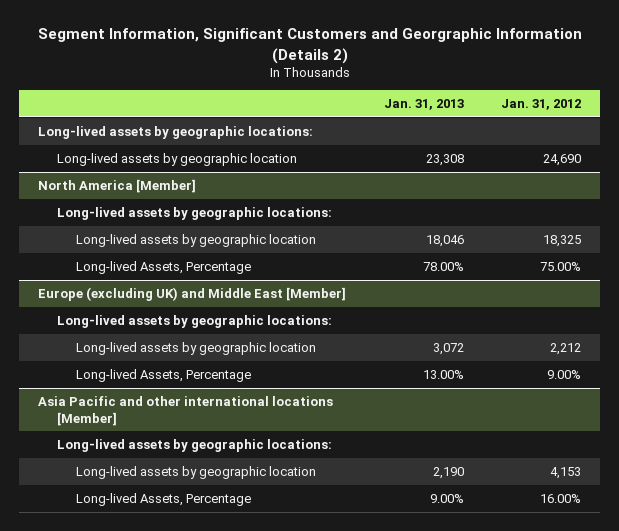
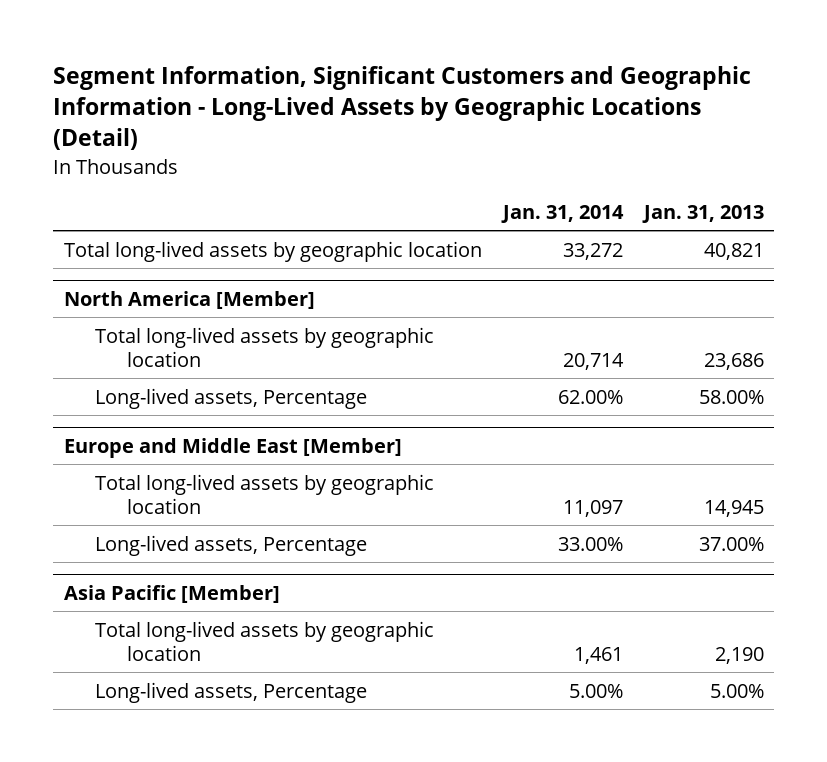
- Segment Information, Significant Customers and Georgraphic Information (Details 2)
+ Segment Information, Significant Customers and Geographic Information - Long-Lived Assets by Geographic Locations (Detail)
- | Jan. 31, 2013 | Jan. 31, 2012
+ | Jan. 31, 2014 | Jan. 31, 2013
- Long-lived assets by geographic locations:
- Long-lived assets by geographic location | 23,308 | 24,690
+ Total long-lived assets by geographic location | 33,272 | 40,821
@ North America [Member]
- Long-lived assets by geographic locations:
- Long-lived assets by geographic location | 18,046 | 18,325
- Long-lived Assets, Percentage | 78.00% | 75.00%
- Europe (excluding UK) and Middle East [Member]
- Long-lived assets by geographic locations:
- Long-lived assets by geographic location | 3,072 | 2,212
- Long-lived Assets, Percentage | 13.00% | 9.00%
- Asia Pacific and other international locations [Member]
- Long-lived assets by geographic locations:
- Long-lived assets by geographic location | 2,190 | 4,153
- Long-lived Assets, Percentage | 9.00% | 16.00%
@ North America [Member]
+ Total long-lived assets by geographic location | 20,714 | 23,686
+ Long-lived assets, Percentage | 62.00% | 58.00%
+ Europe and Middle East [Member]
+ Total long-lived assets by geographic location | 11,097 | 14,945
+ Long-lived assets, Percentage | 33.00% | 37.00%
+ Asia Pacific [Member]
+ Total long-lived assets by geographic location | 1,461 | 2,190
+ Long-lived assets, Percentage | 5.00% | 5.00%

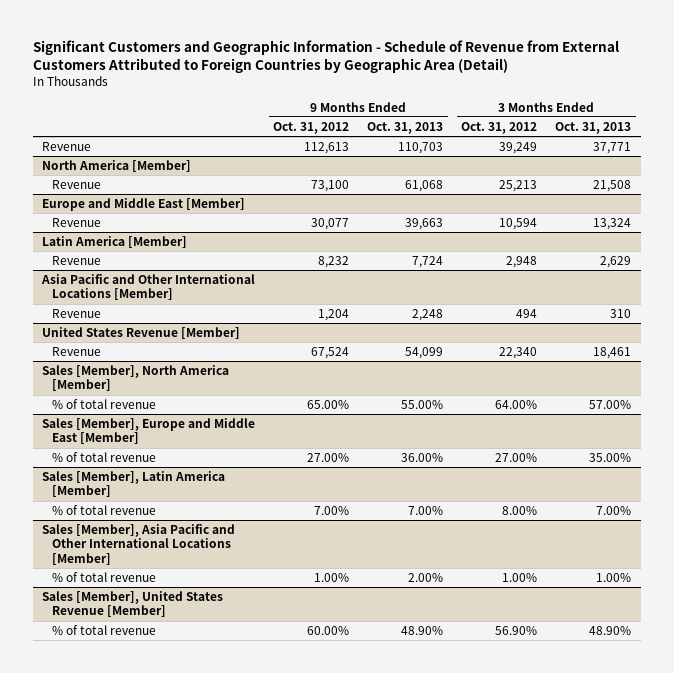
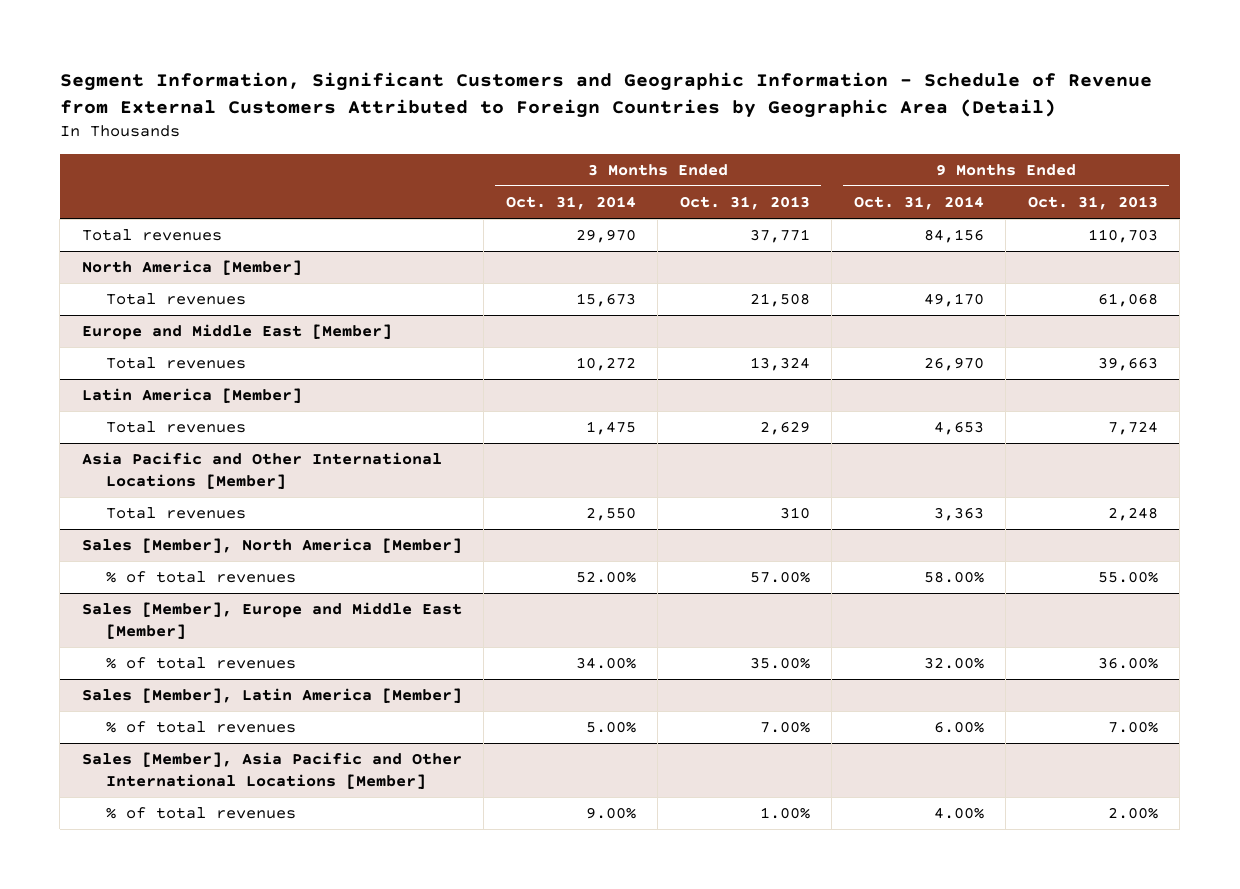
- Significant Customers and Geographic Information - Schedule of Revenue from External Customers Attributed to Foreign Countries by Geographic Area (Detail)
+ Segment Information, Significant Customers and Geographic Information - Schedule of Revenue from External Customers Attributed to Foreign Countries by Geographic Area (Detail)
- | 9 Months Ended Oct. 31, 2012 | 9 Months Ended Oct. 31, 2013 | 3 Months Ended Oct. 31, 2012 | 3 Months Ended Oct. 31, 2013
+ | 3 Months Ended Oct. 31, 2014 | 3 Months Ended Oct. 31, 2013 | 9 Months Ended Oct. 31, 2014 | 9 Months Ended Oct. 31, 2013
- Revenue | 112,613 | 110,703 | 39,249 | 37,771
+ Total revenues | 29,970 | 37,771 | 84,156 | 110,703
@ North America [Member]
- Revenue | 73,100 | 61,068 | 25,213 | 21,508
+ Total revenues | 15,673 | 21,508 | 49,170 | 61,068
@ Europe and Middle East [Member]
- Revenue | 30,077 | 39,663 | 10,594 | 13,324
+ Total revenues | 10,272 | 13,324 | 26,970 | 39,663
@ Latin America [Member]
- Revenue | 8,232 | 7,724 | 2,948 | 2,629
+ Total revenues | 1,475 | 2,629 | 4,653 | 7,724
@ Asia Pacific and Other International Locations [Member]
- Revenue | 1,204 | 2,248 | 494 | 310
- United States Revenue [Member]
- Revenue | 67,524 | 54,099 | 22,340 | 18,461
@ Asia Pacific and Other International Locations [Member]
+ Total revenues | 2,550 | 310 | 3,363 | 2,248
@ Sales [Member], North America [Member]
- % of total revenue | 65.00% | 55.00% | 64.00% | 57.00%
+ % of total revenues | 52.00% | 57.00% | 58.00% | 55.00%
@ Sales [Member], Europe and Middle East [Member]
- % of total revenue | 27.00% | 36.00% | 27.00% | 35.00%
+ % of total revenues | 34.00% | 35.00% | 32.00% | 36.00%
@ Sales [Member], Latin America [Member]
- % of total revenue | 7.00% | 7.00% | 8.00% | 7.00%
+ % of total revenues | 5.00% | 7.00% | 6.00% | 7.00%
@ Sales [Member], Asia Pacific and Other International Locations [Member]
- % of total revenue | 1.00% | 2.00% | 1.00% | 1.00%
- Sales [Member], United States Revenue [Member]
- % of total revenue | 60.00% | 48.90% | 56.90% | 48.90%
@ Sales [Member], Asia Pacific and Other International Locations [Member]
+ % of total revenues | 9.00% | 1.00% | 4.00% | 2.00%

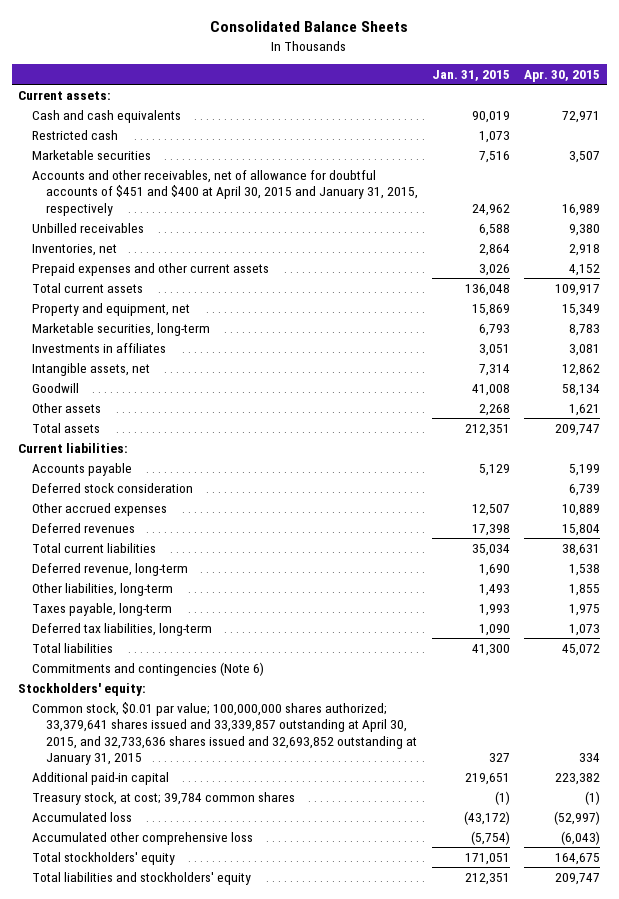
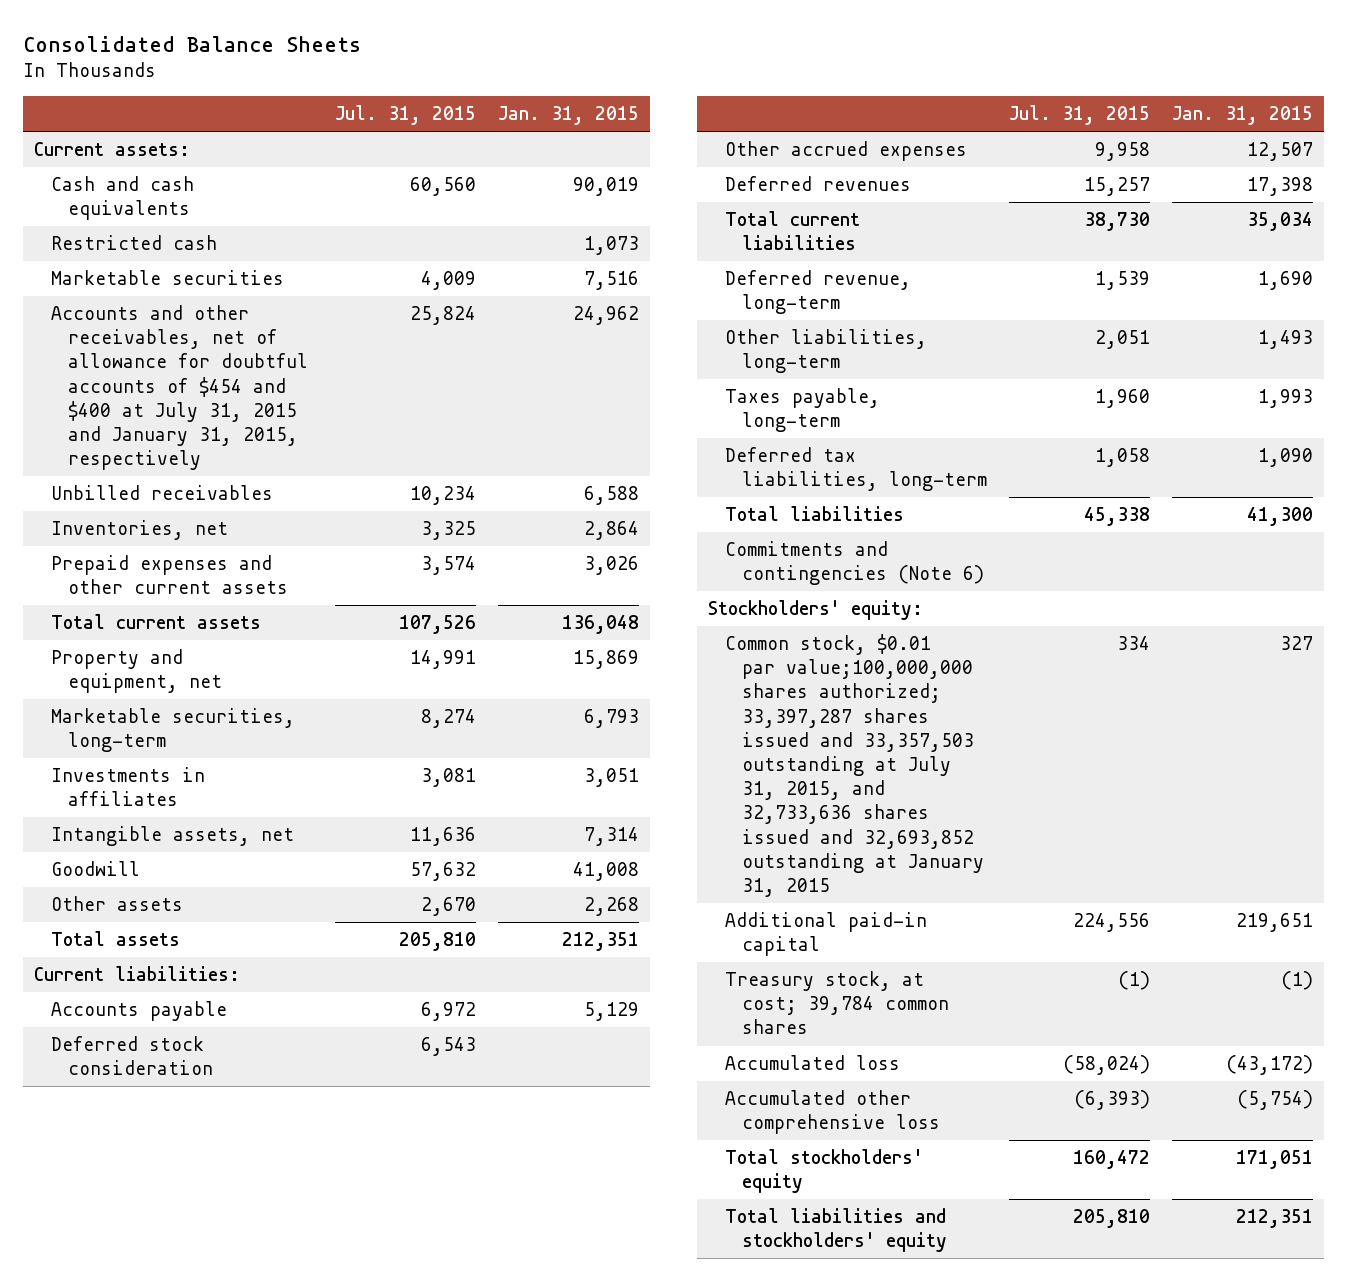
- | Jan. 31, 2015 | Apr. 30, 2015
+ | Jul. 31, 2015 | Jan. 31, 2015
- Accounts and other receivables, net of allowance for doubtful accounts of $451 and $400 at April 30, 2015 and January 31, 2015, respectively | 24,962 | 16,989
+ Accounts and other receivables, net of allowance for doubtful accounts of $454 and $400 at July 31, 2015 and January 31, 2015, respectively | 25,824 | 24,962
- Common stock, $0.01 par value; 100,000,000 shares authorized; 33,379,641 shares issued and 33,339,857 outstanding at April 30, 2015, and 32,733,636 shares issued and 32,693,852 outstanding at January 31, 2015 | 327 | 334
+ Common stock, $0.01 par value;100,000,000 shares authorized; 33,397,287 shares issued and 33,357,503 outstanding at July 31, 2015, and 32,733,636 shares issued and 32,693,852 outstanding at January 31, 2015 | 334 | 327

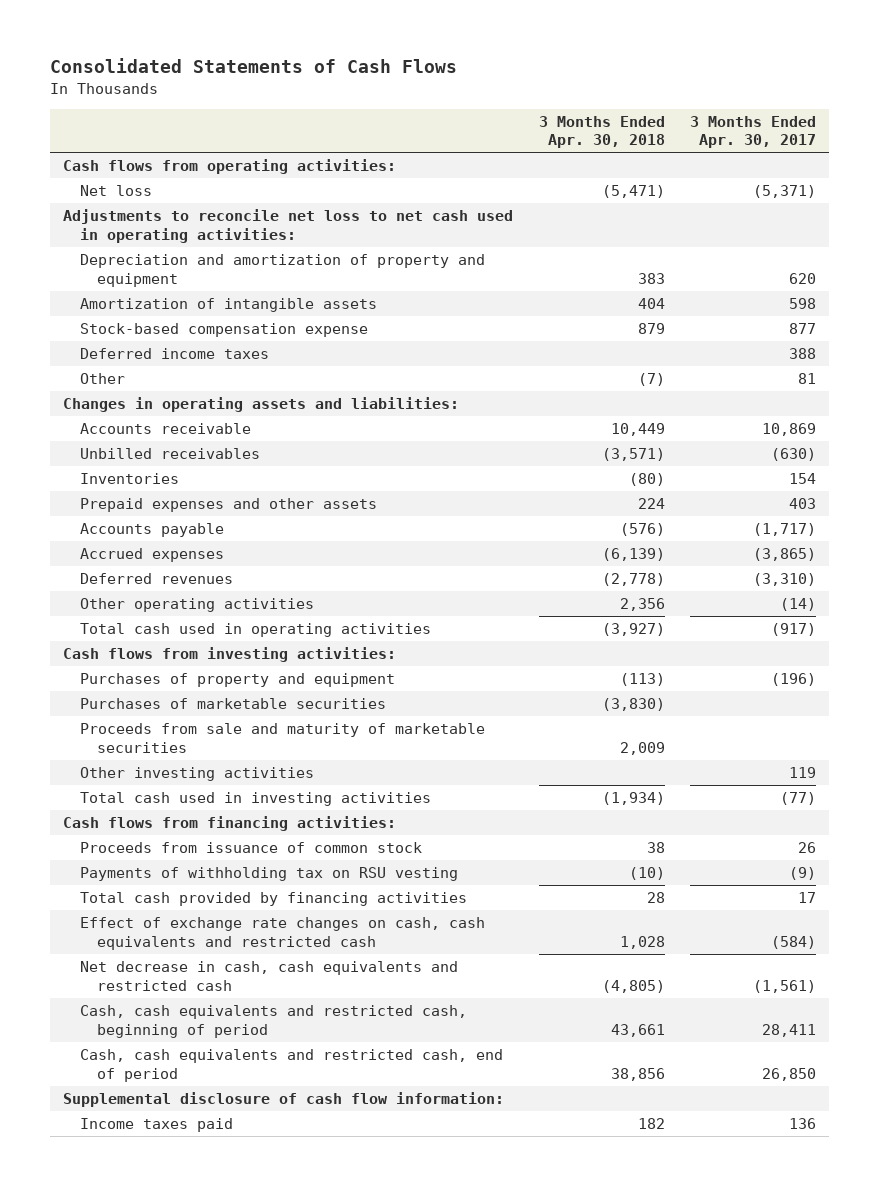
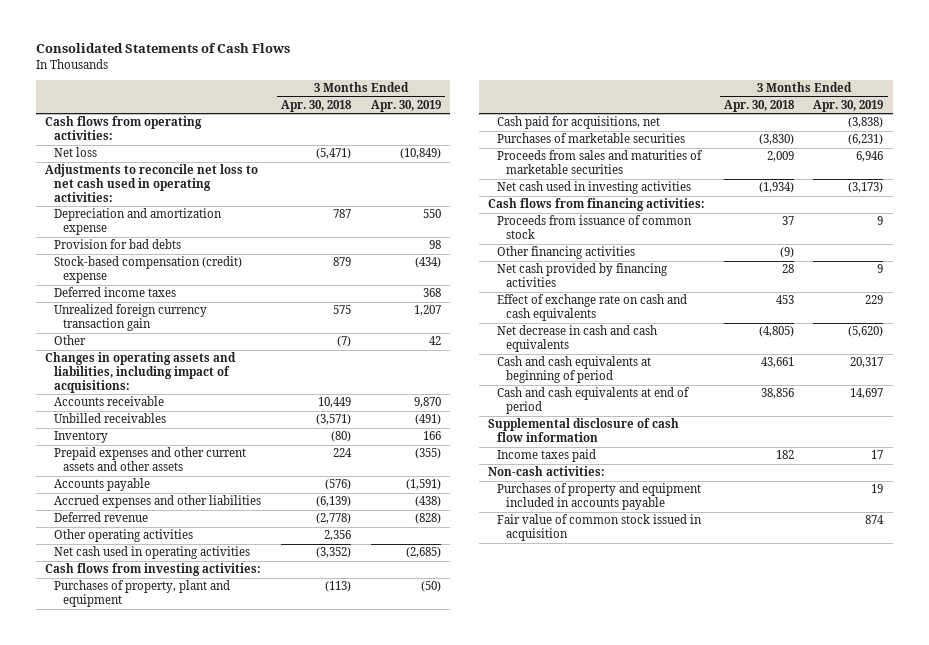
- | 3 Months Ended Apr. 30, 2018 | 3 Months Ended Apr. 30, 2017
+ | 3 Months Ended Apr. 30, 2018 | 3 Months Ended Apr. 30, 2019
- Depreciation and amortization of property and equipment | 383 | 620
- Amortization of intangible assets | 404 | 598
- Stock-based compensation expense | 879 | 877
+ Depreciation and amortization expense | 787 | 550
+ Provision for bad debts | | 98
+ Stock-based compensation (credit) expense | 879 | (434)
+ Unrealized foreign currency transaction gain | 575 | 1,207
- Changes in operating assets and liabilities:
+ Changes in operating assets and liabilities, including impact of acquisitions:
- Inventories | (80) | 154
- Prepaid expenses and other assets | 224 | 403
+ Inventory | (80) | 166
+ Prepaid expenses and other current assets and other assets | 224 | (355)
- Accrued expenses | (6,139) | (3,865)
- Deferred revenues | (2,778) | (3,310)
+ Accrued expenses and other liabilities | (6,139) | (438)
+ Deferred revenue | (2,778) | (828)
- Total cash used in operating activities | (3,927) | (917)
+ Net cash used in operating activities | (3,352) | (2,685)
- Purchases of property and equipment | (113) | (196)
+ Purchases of property, plant and equipment | (113) | (50)
+ Cash paid for acquisitions, net | | (3,838)
- Proceeds from sale and maturity of marketable securities | 2,009 |
- Other investing activities | | 119
- Total cash used in investing activities | (1,934) | (77)
+ Proceeds from sales and maturities of marketable securities | 2,009 | 6,946
+ Net cash used in investing activities | (1,934) | (3,173)
- Proceeds from issuance of common stock | 38 | 26
- Payments of withholding tax on RSU vesting | (10) | (9)
- Total cash provided by financing activities | 28 | 17
- Effect of exchange rate changes on cash, cash equivalents and restricted cash | 1,028 | (584)
- Net decrease in cash, cash equivalents and restricted cash | (4,805) | (1,561)
- Cash, cash equivalents and restricted cash, beginning of period | 43,661 | 28,411
- Cash, cash equivalents and restricted cash, end of period | 38,856 | 26,850
- Supplemental disclosure of cash flow information:
+ Proceeds from issuance of common stock | 37 | 9
+ Other financing activities | (9) |
+ Net cash provided by financing activities | 28 | 9
+ Effect of exchange rate on cash and cash equivalents | 453 | 229
+ Net decrease in cash and cash equivalents | (4,805) | (5,620)
+ Cash and cash equivalents at beginning of period | 43,661 | 20,317
+ Cash and cash equivalents at end of period | 38,856 | 14,697
+ Supplemental disclosure of cash flow information
+ Non-cash activities:
+ Purchases of property and equipment included in accounts payable | | 19
+ Fair value of common stock issued in acquisition | | 874

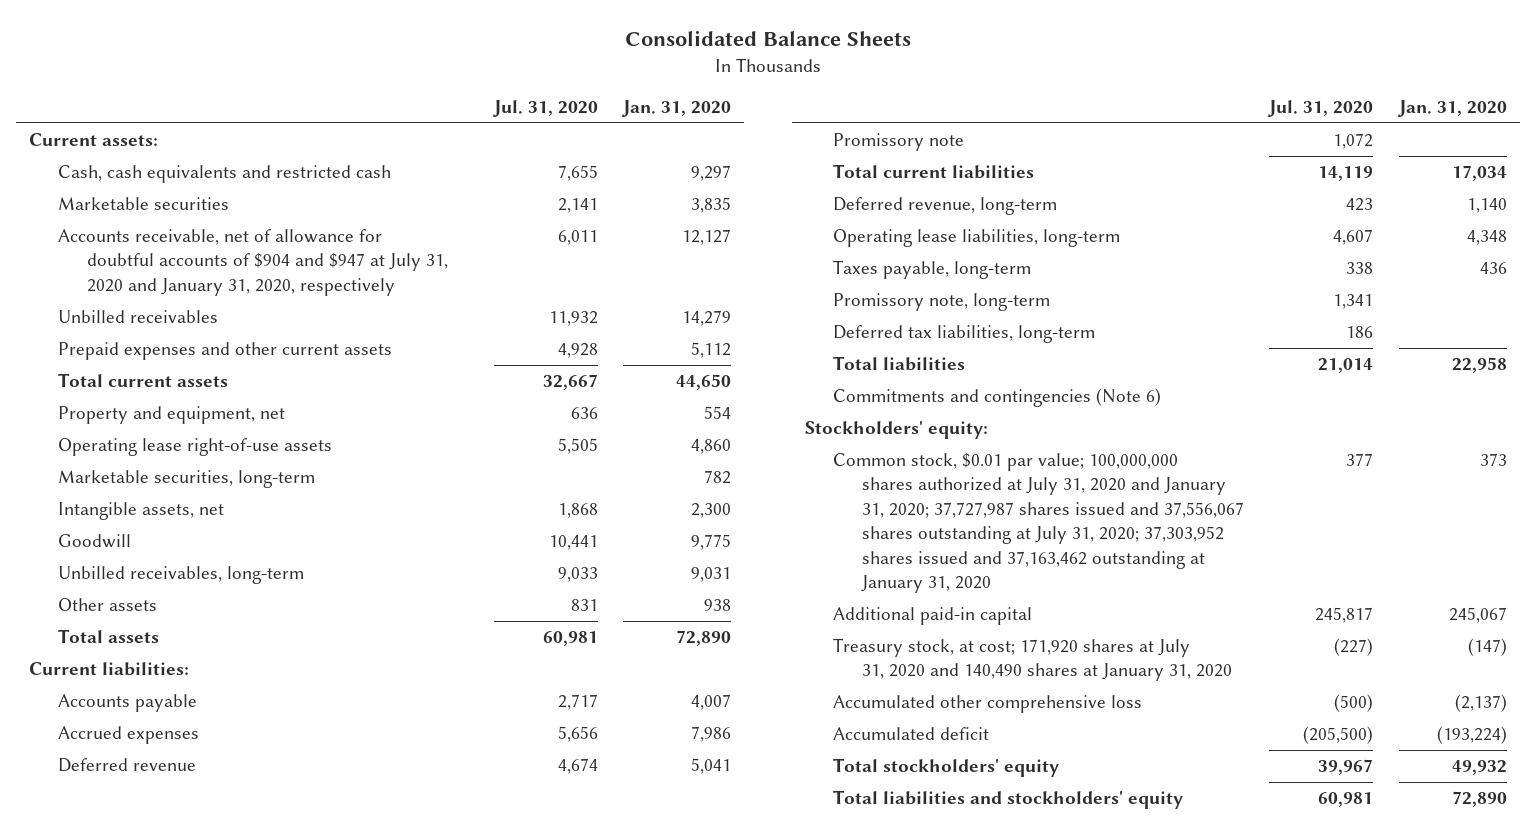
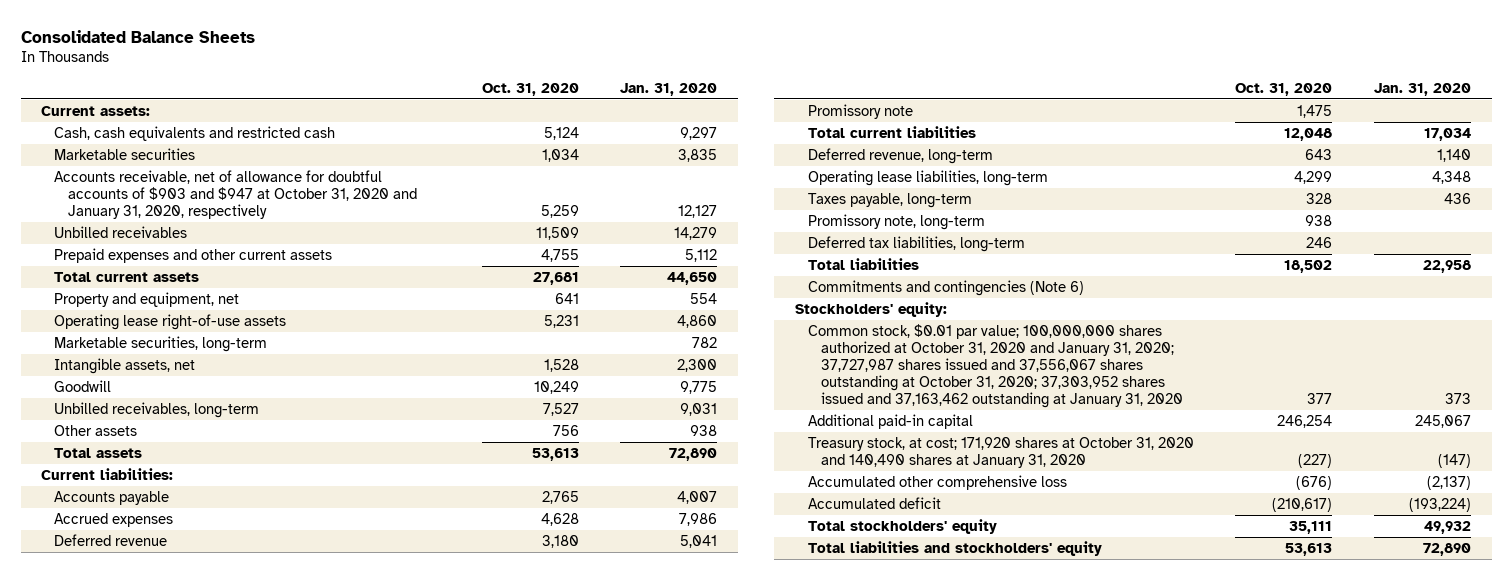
- | Jul. 31, 2020 | Jan. 31, 2020
+ | Oct. 31, 2020 | Jan. 31, 2020
- Accounts receivable, net of allowance for doubtful accounts of $904 and $947 at July 31, 2020 and January 31, 2020, respectively | 6,011 | 12,127
+ Accounts receivable, net of allowance for doubtful accounts of $903 and $947 at October 31, 2020 and January 31, 2020, respectively | 5,259 | 12,127
- Common stock, $0.01 par value; 100,000,000 shares authorized at July 31, 2020 and January 31, 2020; 37,727,987 shares issued and 37,556,067 shares outstanding at July 31, 2020; 37,303,952 shares issued and 37,163,462 outstanding at January 31, 2020 | 377 | 373
+ Common stock, $0.01 par value; 100,000,000 shares authorized at October 31, 2020 and January 31, 2020; 37,727,987 shares issued and 37,556,067 shares outstanding at October 31, 2020; 37,303,952 shares issued and 37,163,462 outstanding at January 31, 2020 | 377 | 373
- Treasury stock, at cost; 171,920 shares at July 31, 2020 and 140,490 shares at January 31, 2020 | (227) | (147)
+ Treasury stock, at cost; 171,920 shares at October 31, 2020 and 140,490 shares at January 31, 2020 | (227) | (147)

